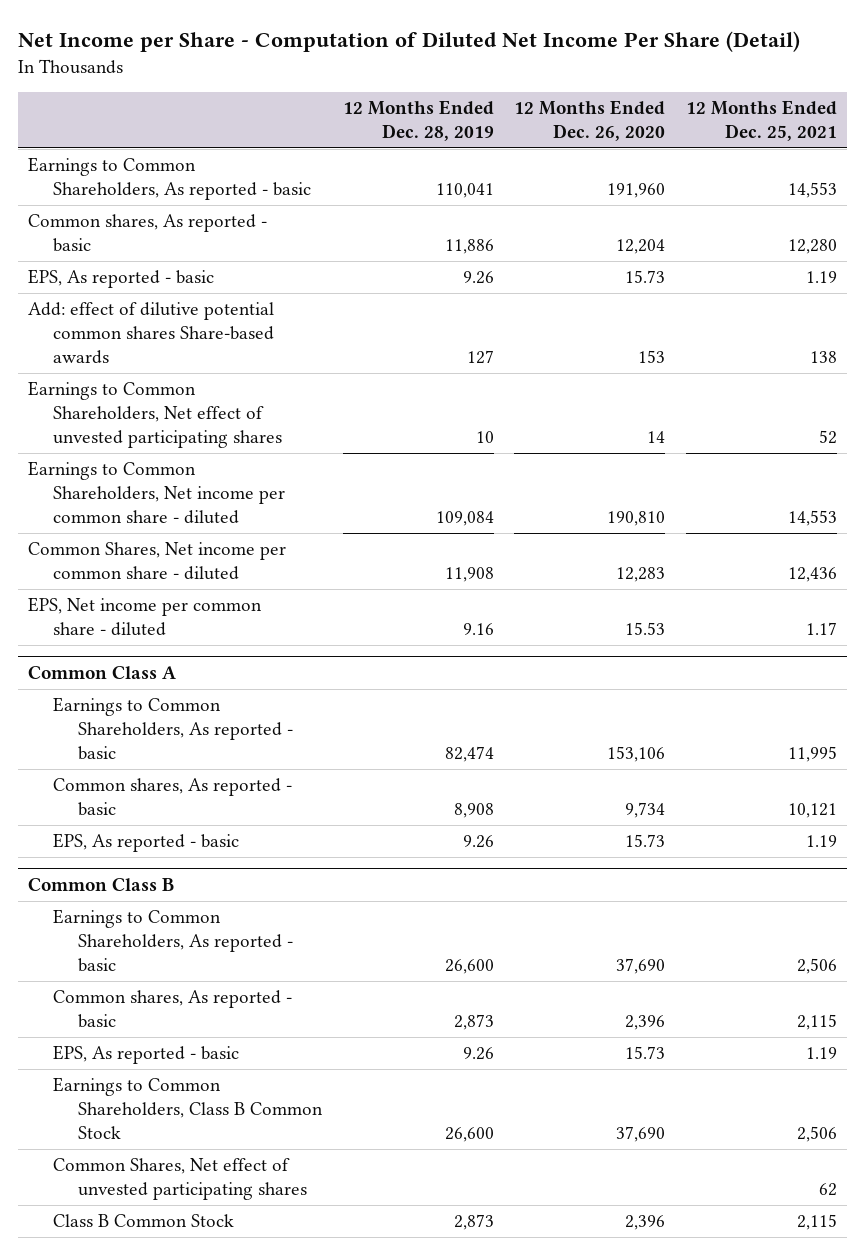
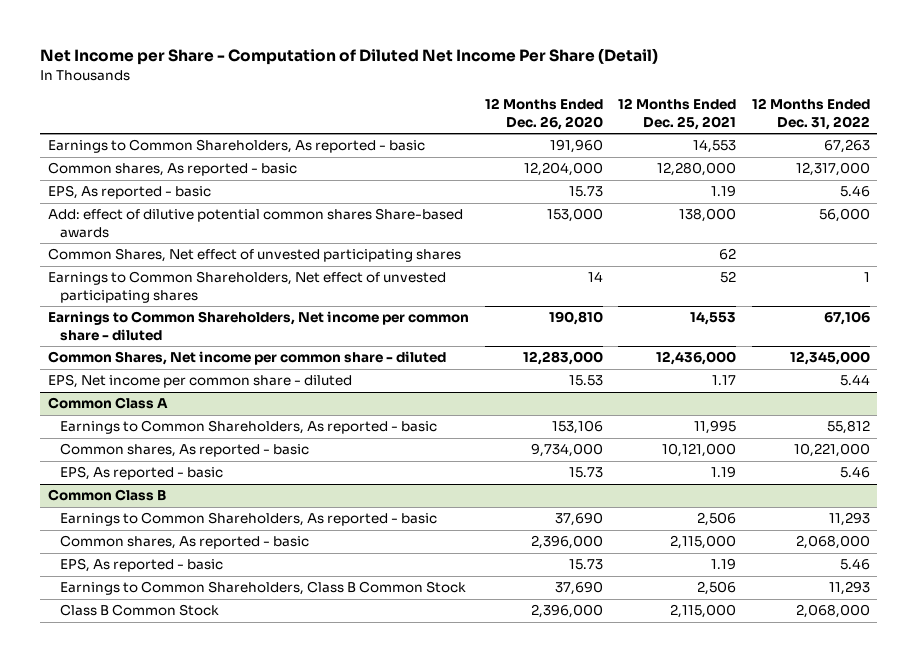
- | 12 Months Ended Dec. 28, 2019 | 12 Months Ended Dec. 26, 2020 | 12 Months Ended Dec. 25, 2021
+ | 12 Months Ended Dec. 26, 2020 | 12 Months Ended Dec. 25, 2021 | 12 Months Ended Dec. 31, 2022
- Common shares, As reported - basic | 11,886 | 12,204 | 12,280
+ Common shares, As reported - basic | 12,204,000 | 12,280,000 | 12,317,000
- Add: effect of dilutive potential common shares Share-based awards | 127 | 153 | 138
+ Add: effect of dilutive potential common shares Share-based awards | 153,000 | 138,000 | 56,000
+ Common Shares, Net effect of unvested participating shares | | 62 |
- Common Shares, Net income per common share - diluted | 11,908 | 12,283 | 12,436
+ Common Shares, Net income per common share - diluted | 12,283,000 | 12,436,000 | 12,345,000
@ Common Class A
- Common shares, As reported - basic | 8,908 | 9,734 | 10,121
+ Common shares, As reported - basic | 9,734,000 | 10,121,000 | 10,221,000
@ Common Class B
- Common shares, As reported - basic | 2,873 | 2,396 | 2,115
+ Common shares, As reported - basic | 2,396,000 | 2,115,000 | 2,068,000
- Common Shares, Net effect of unvested participating shares | | | 62
- Class B Common Stock | 2,873 | 2,396 | 2,115
+ Class B Common Stock | 2,396,000 | 2,115,000 | 2,068,000

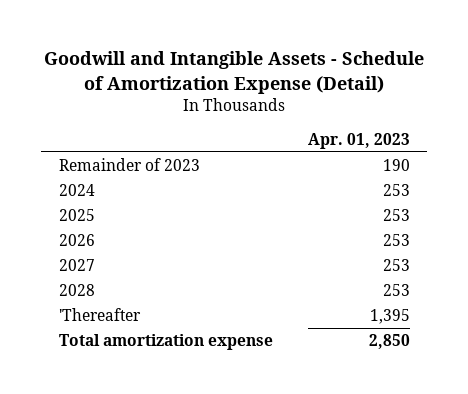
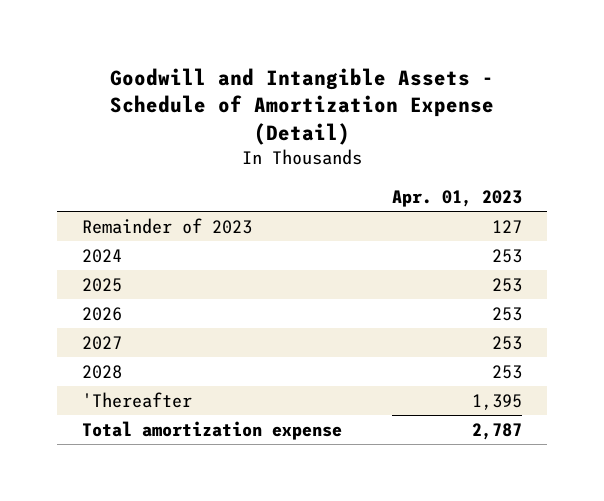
- Remainder of 2023 | 190
+ Remainder of 2023 | 127
- Total amortization expense | 2,850
+ Total amortization expense | 2,787

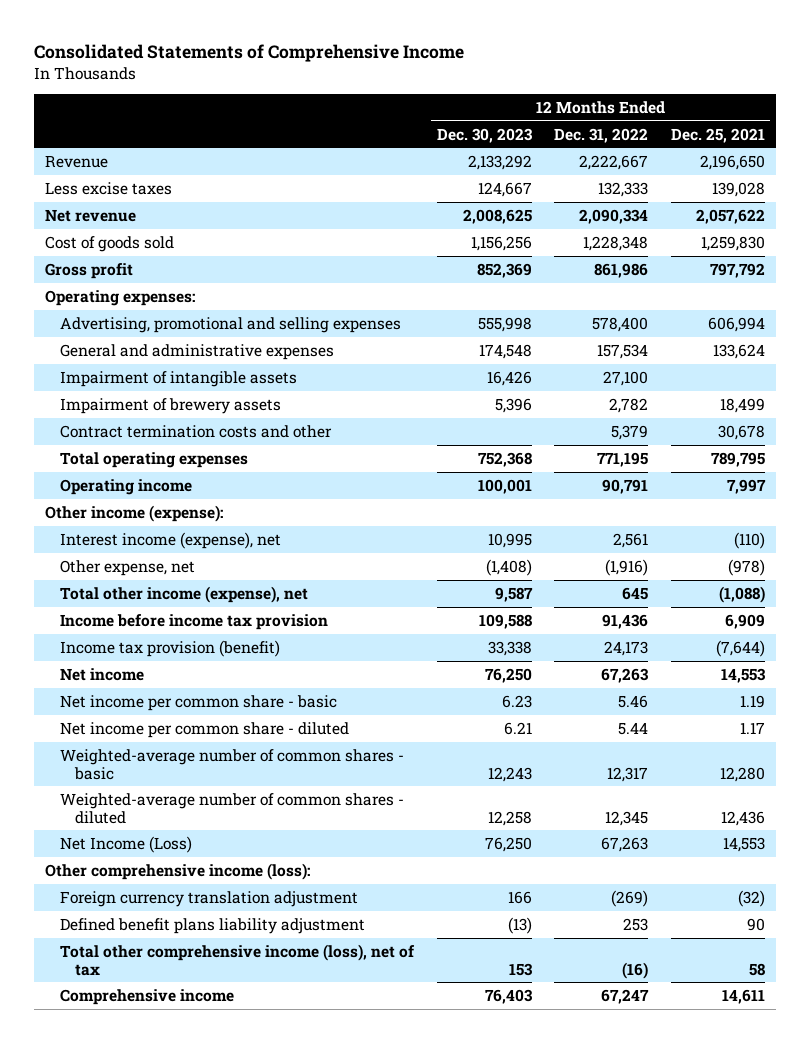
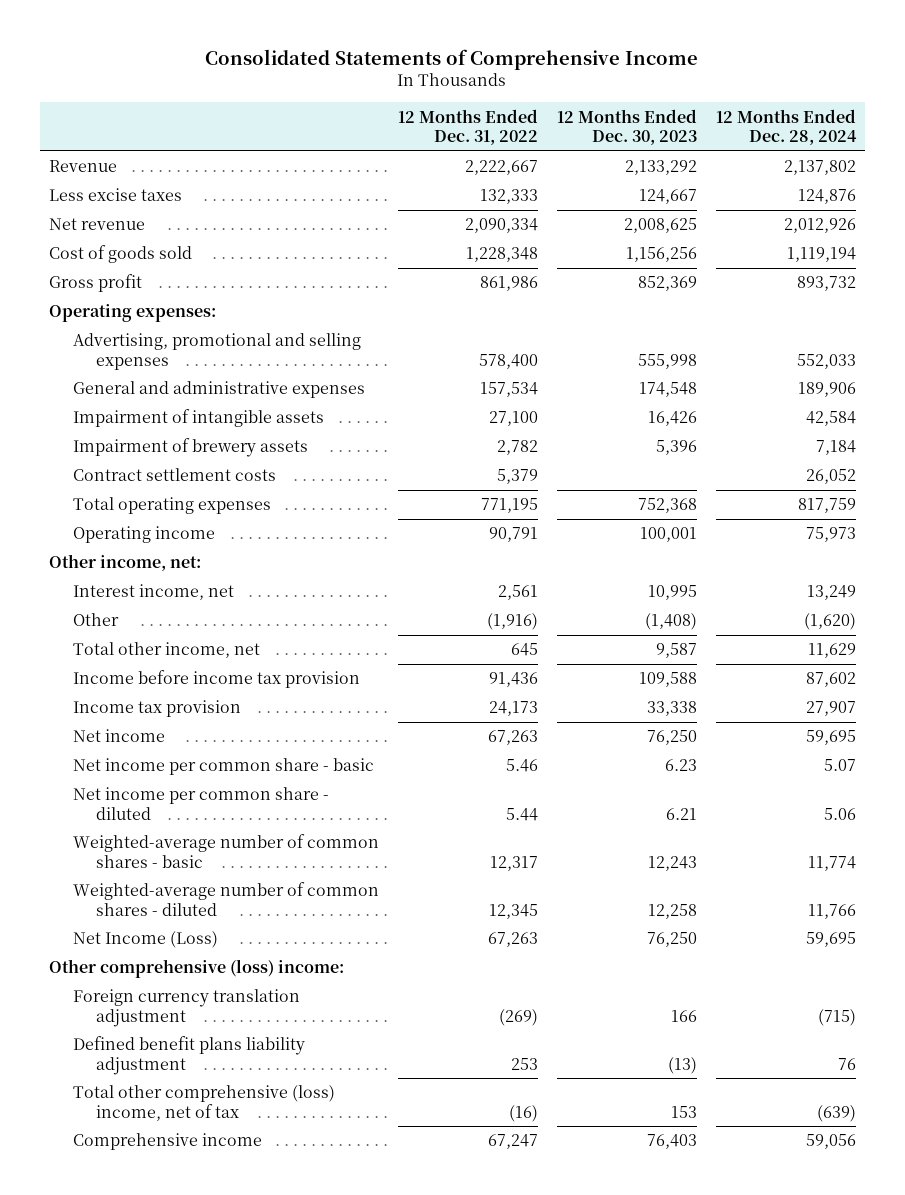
- | 12 Months Ended Dec. 30, 2023 | 12 Months Ended Dec. 31, 2022 | 12 Months Ended Dec. 25, 2021
+ | 12 Months Ended Dec. 31, 2022 | 12 Months Ended Dec. 30, 2023 | 12 Months Ended Dec. 28, 2024
- Contract termination costs and other | | 5,379 | 30,678
+ Contract settlement costs | 5,379 | | 26,052
- Other income (expense):
- Interest income (expense), net | 10,995 | 2,561 | (110)
- Other expense, net | (1,408) | (1,916) | (978)
- Total other income (expense), net | 9,587 | 645 | (1,088)
+ Other income, net:
+ Interest income, net | 2,561 | 10,995 | 13,249
+ Other | (1,916) | (1,408) | (1,620)
+ Total other income, net | 645 | 9,587 | 11,629
- Income tax provision (benefit) | 33,338 | 24,173 | (7,644)
+ Income tax provision | 24,173 | 33,338 | 27,907
- Other comprehensive income (loss):
+ Other comprehensive (loss) income:
- Total other comprehensive income (loss), net of tax | 153 | (16) | 58
+ Total other comprehensive (loss) income, net of tax | (16) | 153 | (639)

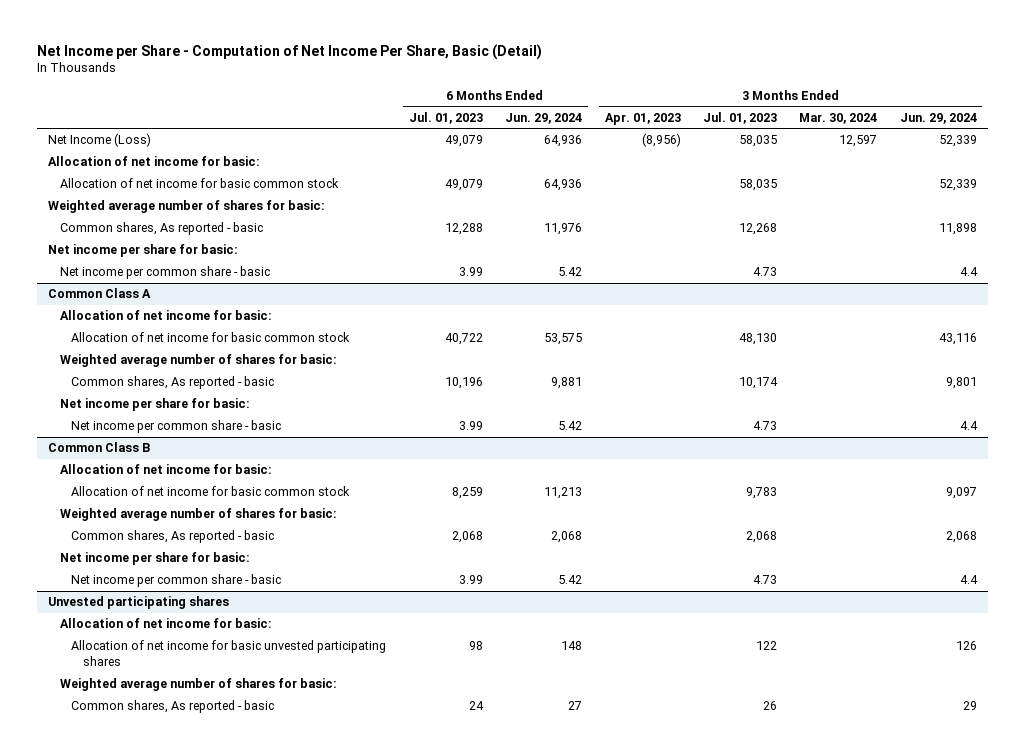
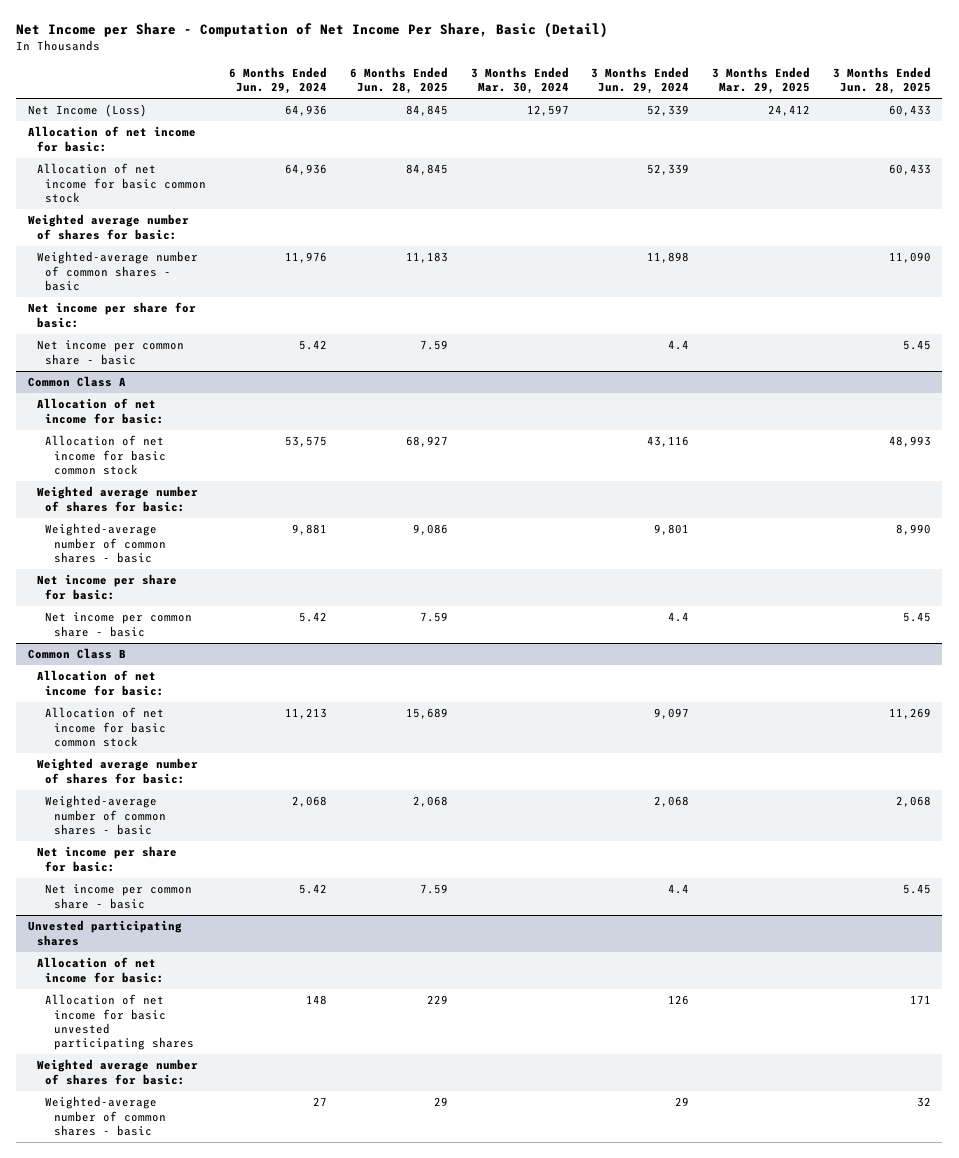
- | 6 Months Ended Jul. 01, 2023 | 6 Months Ended Jun. 29, 2024 | 3 Months Ended Apr. 01, 2023 | 3 Months Ended Jul. 01, 2023 | 3 Months Ended Mar. 30, 2024 | 3 Months Ended Jun. 29, 2024
+ | 6 Months Ended Jun. 29, 2024 | 6 Months Ended Jun. 28, 2025 | 3 Months Ended Mar. 30, 2024 | 3 Months Ended Jun. 29, 2024 | 3 Months Ended Mar. 29, 2025 | 3 Months Ended Jun. 28, 2025
- Common shares, As reported - basic | 12,288 | 11,976 | | 12,268 | | 11,898
+ Weighted-average number of common shares - basic | 11,976 | 11,183 | | 11,898 | | 11,090
@ Common Class A
- Common shares, As reported - basic | 10,196 | 9,881 | | 10,174 | | 9,801
+ Weighted-average number of common shares - basic | 9,881 | 9,086 | | 9,801 | | 8,990
@ Common Class B
- Common shares, As reported - basic | 2,068 | 2,068 | | 2,068 | | 2,068
+ Weighted-average number of common shares - basic | 2,068 | 2,068 | | 2,068 | | 2,068
@ Unvested participating shares
- Common shares, As reported - basic | 24 | 27 | | 26 | | 29
+ Weighted-average number of common shares - basic | 27 | 29 | | 29 | | 32

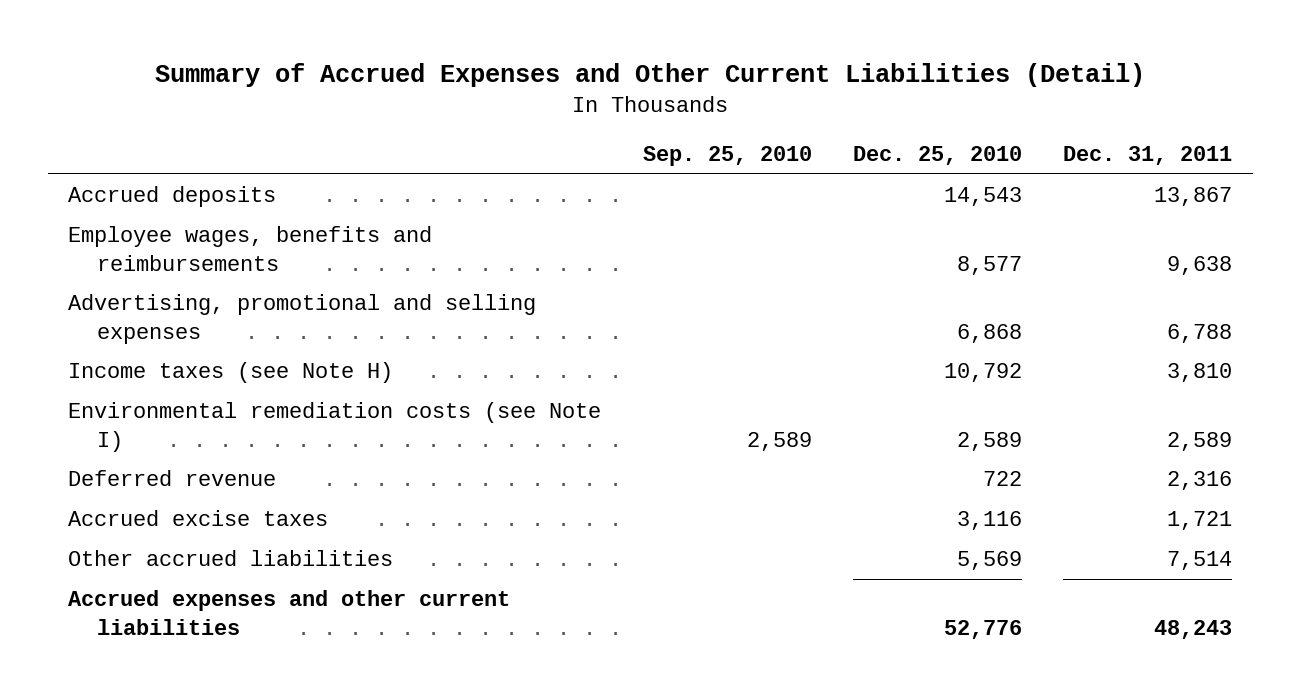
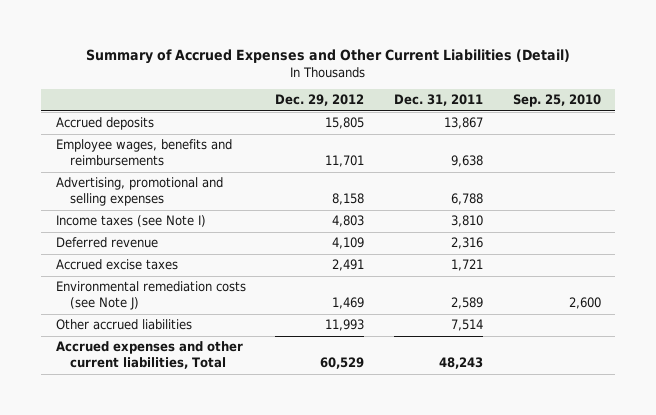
- | Sep. 25, 2010 | Dec. 25, 2010 | Dec. 31, 2011
+ | Dec. 29, 2012 | Dec. 31, 2011 | Sep. 25, 2010
- Income taxes (see Note H) | | 10,792 | 3,810
- Environmental remediation costs (see Note I) | 2,589 | 2,589 | 2,589
+ Income taxes (see Note I) | 4,803 | 3,810 |
+ Environmental remediation costs (see Note J) | 1,469 | 2,589 | 2,600
- Accrued expenses and other current liabilities | | 52,776 | 48,243
+ Accrued expenses and other current liabilities, Total | 60,529 | 48,243 |

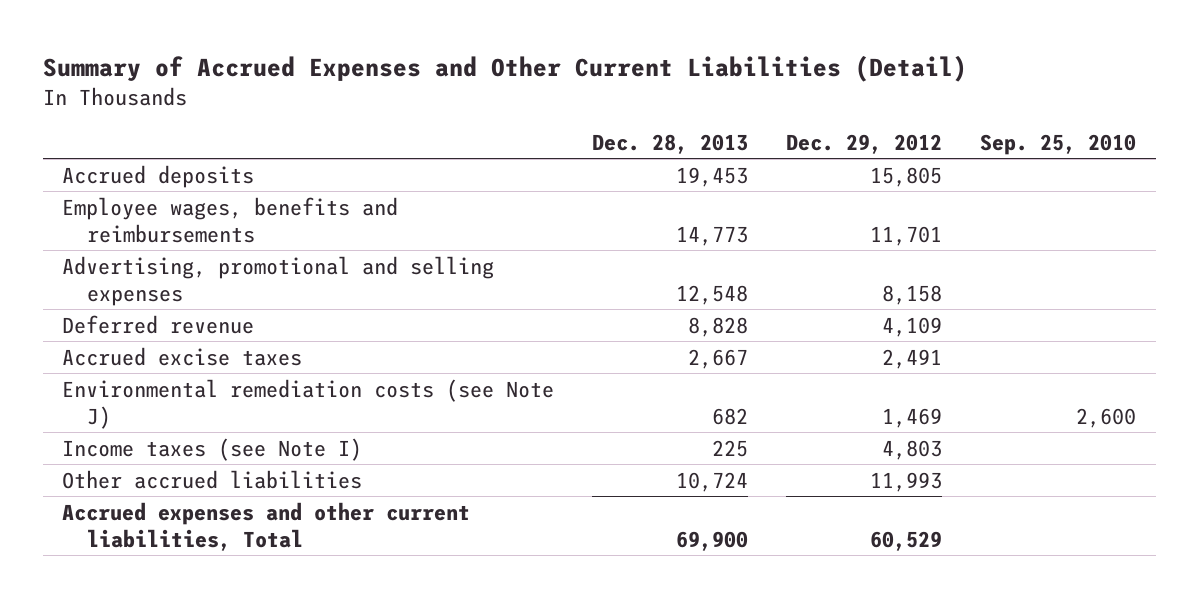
- | Dec. 29, 2012 | Dec. 31, 2011 | Sep. 25, 2010
+ | Dec. 28, 2013 | Dec. 29, 2012 | Sep. 25, 2010
moved down: Income taxes (see Note I) | 225 | 4,803 |

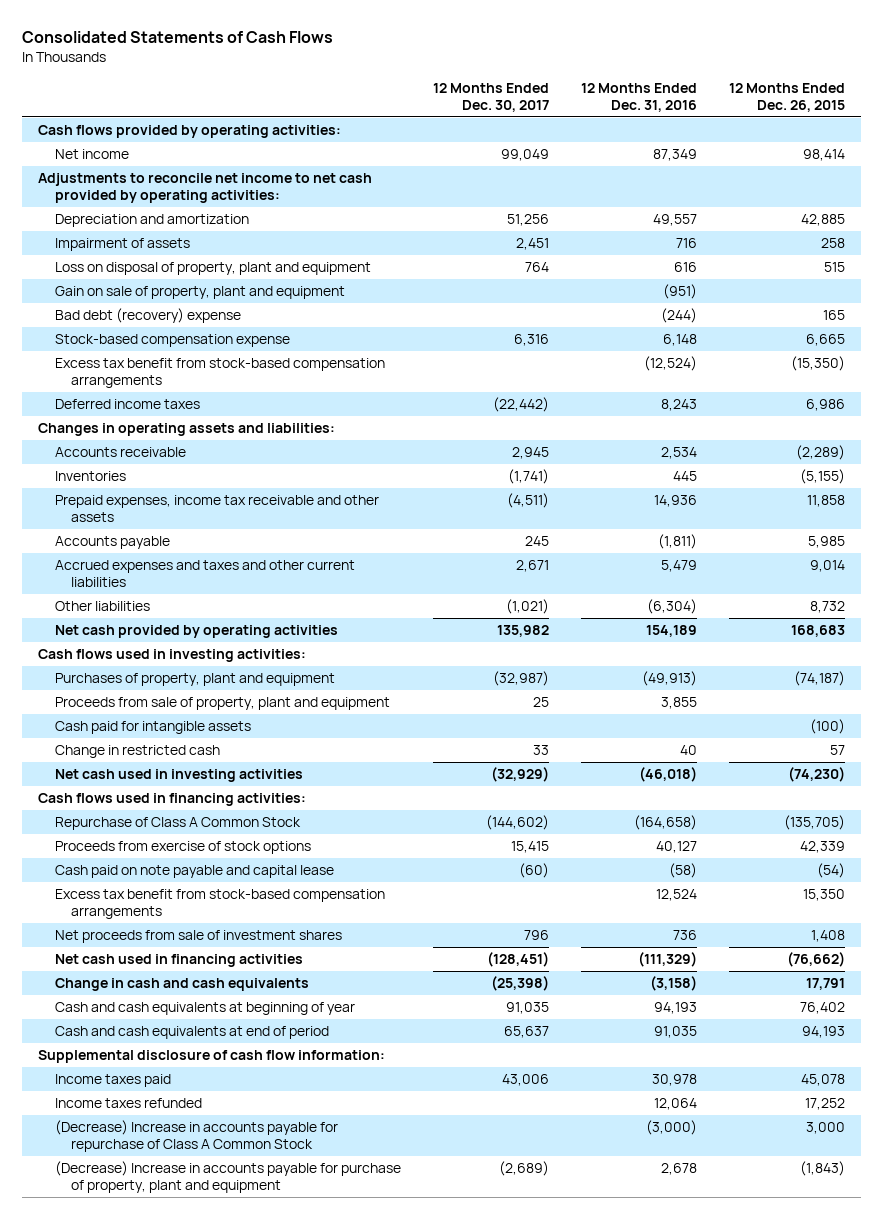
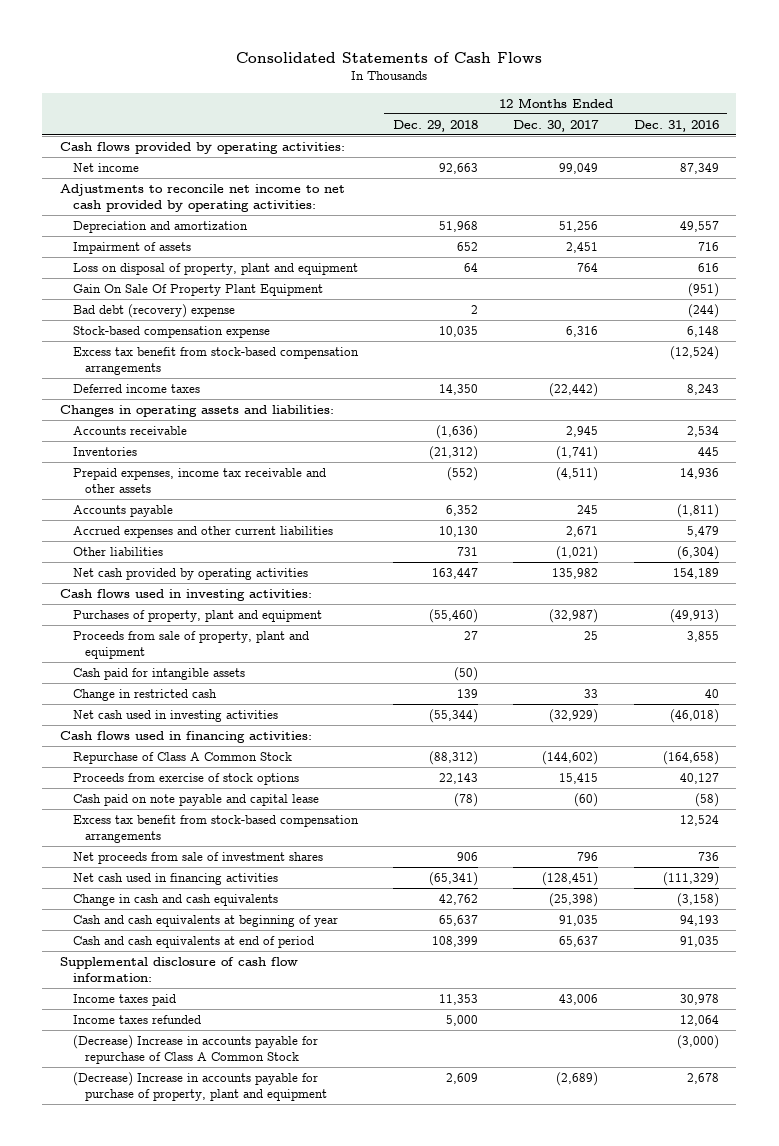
- | 12 Months Ended Dec. 30, 2017 | 12 Months Ended Dec. 31, 2016 | 12 Months Ended Dec. 26, 2015
+ | 12 Months Ended Dec. 29, 2018 | 12 Months Ended Dec. 30, 2017 | 12 Months Ended Dec. 31, 2016
- Gain on sale of property, plant and equipment | | (951) |
+ Gain On Sale Of Property Plant Equipment | | | (951)
- Accrued expenses and taxes and other current liabilities | 2,671 | 5,479 | 9,014
+ Accrued expenses and other current liabilities | 10,130 | 2,671 | 5,479

